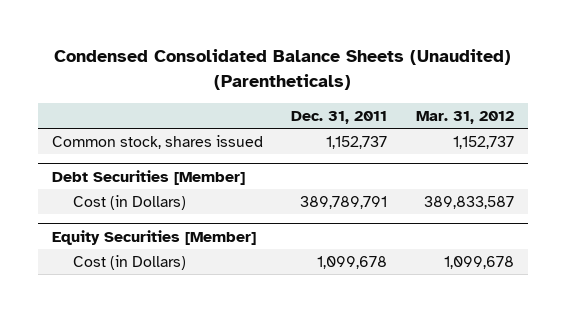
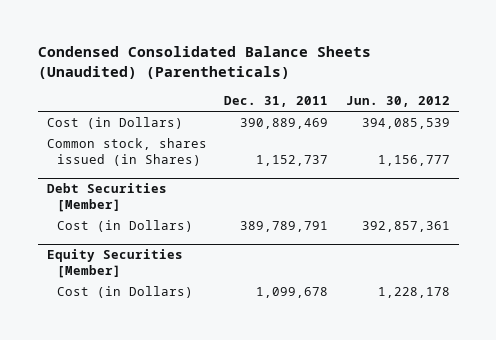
- | Dec. 31, 2011 | Mar. 31, 2012
+ | Dec. 31, 2011 | Jun. 30, 2012
- Common stock, shares issued | 1,152,737 | 1,152,737
+ Cost (in Dollars) | 390,889,469 | 394,085,539
+ Common stock, shares issued (in Shares) | 1,152,737 | 1,156,777

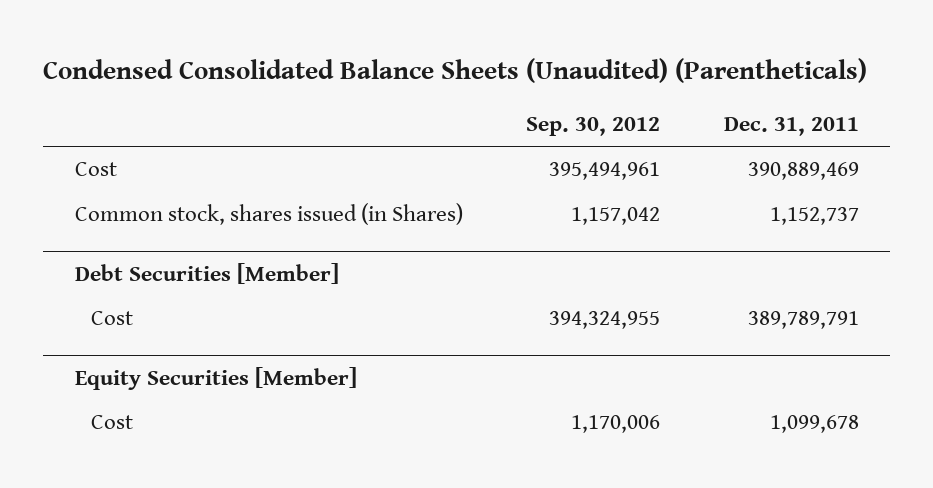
- | Dec. 31, 2011 | Jun. 30, 2012
+ | Sep. 30, 2012 | Dec. 31, 2011
- Cost (in Dollars) | 390,889,469 | 394,085,539
+ Cost | 395,494,961 | 390,889,469
@ Debt Securities [Member]
- Cost (in Dollars) | 389,789,791 | 392,857,361
+ Cost | 394,324,955 | 389,789,791
@ Equity Securities [Member]
- Cost (in Dollars) | 1,099,678 | 1,228,178
+ Cost | 1,170,006 | 1,099,678

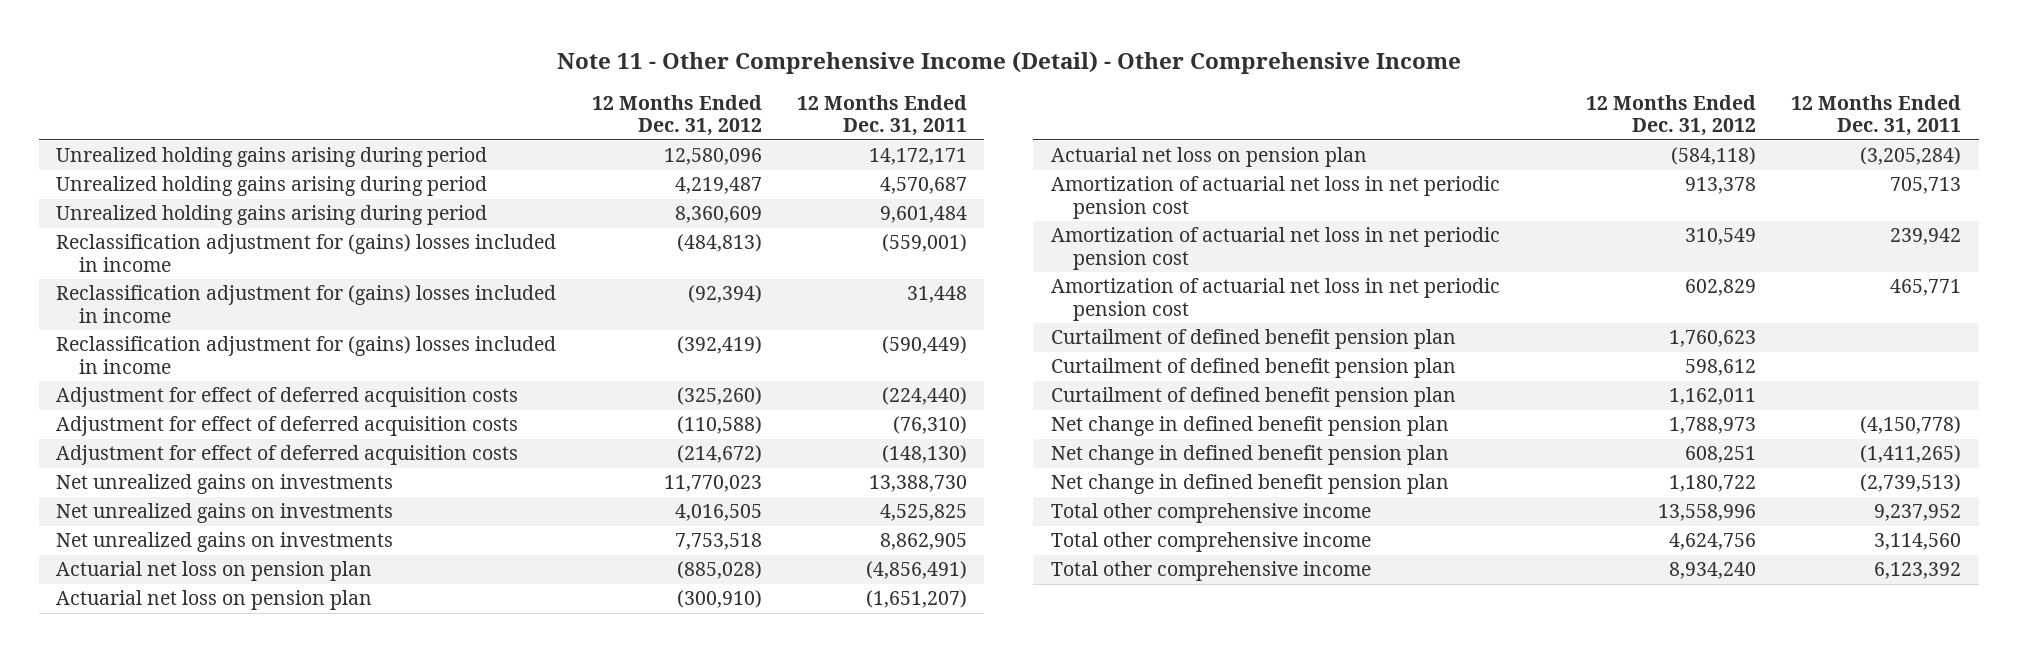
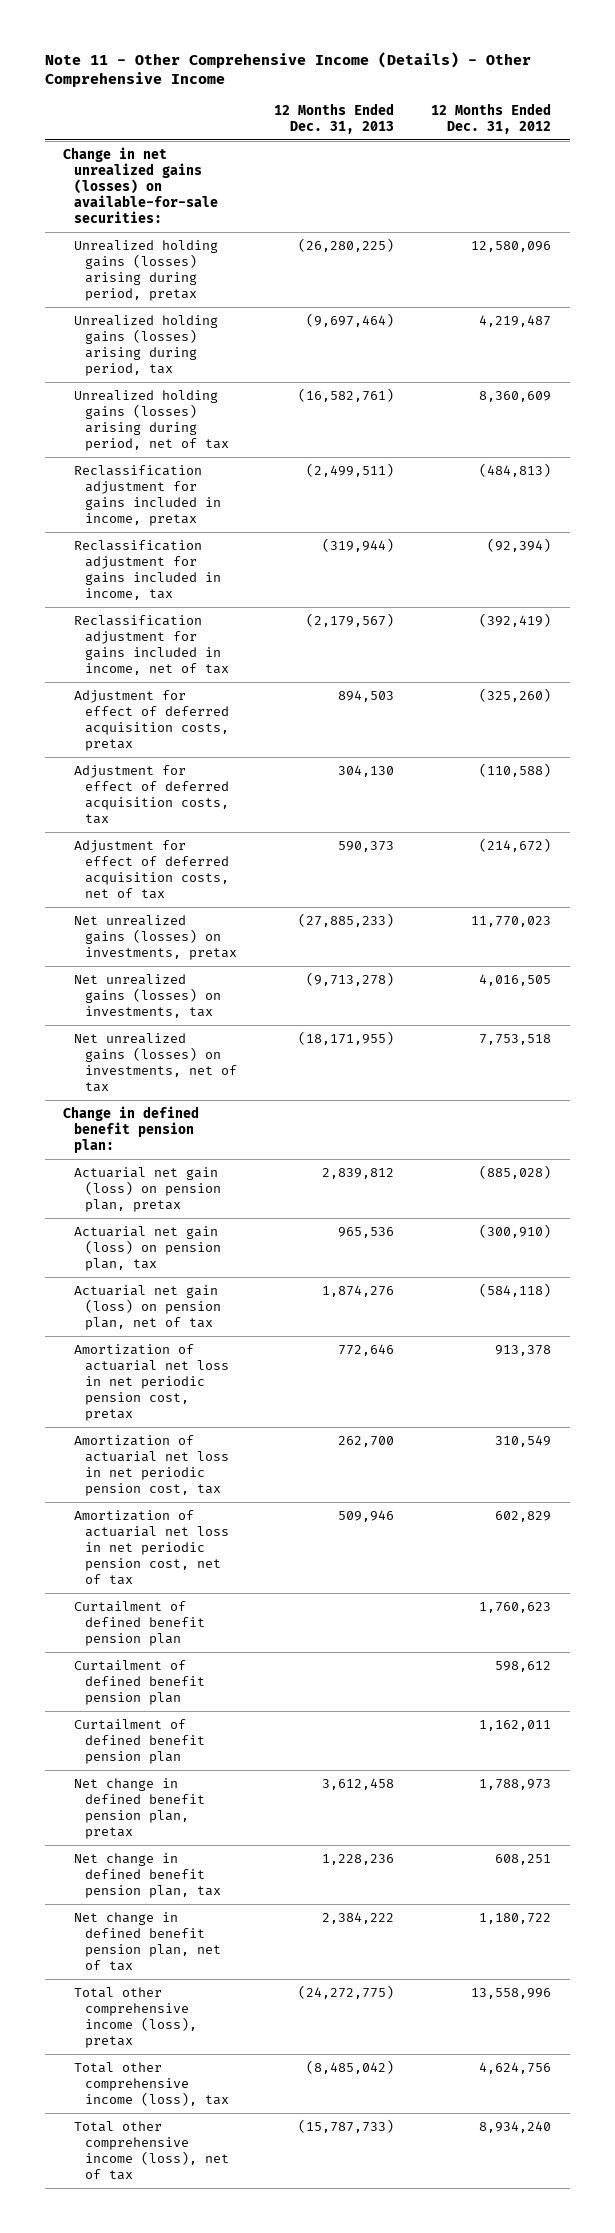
- Note 11 - Other Comprehensive Income (Detail) - Other Comprehensive Income
+ Note 11 - Other Comprehensive Income (Details) - Other Comprehensive Income
- | 12 Months Ended Dec. 31, 2012 | 12 Months Ended Dec. 31, 2011
+ | 12 Months Ended Dec. 31, 2013 | 12 Months Ended Dec. 31, 2012
- Unrealized holding gains arising during period | 12,580,096 | 14,172,171
- Unrealized holding gains arising during period | 4,219,487 | 4,570,687
- Unrealized holding gains arising during period | 8,360,609 | 9,601,484
- Reclassification adjustment for (gains) losses included in income | (484,813) | (559,001)
- Reclassification adjustment for (gains) losses included in income | (92,394) | 31,448
- Reclassification adjustment for (gains) losses included in income | (392,419) | (590,449)
- Adjustment for effect of deferred acquisition costs | (325,260) | (224,440)
- Adjustment for effect of deferred acquisition costs | (110,588) | (76,310)
- Adjustment for effect of deferred acquisition costs | (214,672) | (148,130)
- Net unrealized gains on investments | 11,770,023 | 13,388,730
- Net unrealized gains on investments | 4,016,505 | 4,525,825
- Net unrealized gains on investments | 7,753,518 | 8,862,905
- Actuarial net loss on pension plan | (885,028) | (4,856,491)
- Actuarial net loss on pension plan | (300,910) | (1,651,207)
- Actuarial net loss on pension plan | (584,118) | (3,205,284)
- Amortization of actuarial net loss in net periodic pension cost | 913,378 | 705,713
- Amortization of actuarial net loss in net periodic pension cost | 310,549 | 239,942
- Amortization of actuarial net loss in net periodic pension cost | 602,829 | 465,771
+ Change in net unrealized gains (losses) on available-for-sale securities:
+ Unrealized holding gains (losses) arising during period, pretax | (26,280,225) | 12,580,096
+ Unrealized holding gains (losses) arising during period, tax | (9,697,464) | 4,219,487
+ Unrealized holding gains (losses) arising during period, net of tax | (16,582,761) | 8,360,609
+ Reclassification adjustment for gains included in income, pretax | (2,499,511) | (484,813)
+ Reclassification adjustment for gains included in income, tax | (319,944) | (92,394)
+ Reclassification adjustment for gains included in income, net of tax | (2,179,567) | (392,419)
+ Adjustment for effect of deferred acquisition costs, pretax | 894,503 | (325,260)
+ Adjustment for effect of deferred acquisition costs, tax | 304,130 | (110,588)
+ Adjustment for effect of deferred acquisition costs, net of tax | 590,373 | (214,672)
+ Net unrealized gains (losses) on investments, pretax | (27,885,233) | 11,770,023
+ Net unrealized gains (losses) on investments, tax | (9,713,278) | 4,016,505
+ Net unrealized gains (losses) on investments, net of tax | (18,171,955) | 7,753,518
+ Change in defined benefit pension plan:
+ Actuarial net gain (loss) on pension plan, pretax | 2,839,812 | (885,028)
+ Actuarial net gain (loss) on pension plan, tax | 965,536 | (300,910)
+ Actuarial net gain (loss) on pension plan, net of tax | 1,874,276 | (584,118)
+ Amortization of actuarial net loss in net periodic pension cost, pretax | 772,646 | 913,378
+ Amortization of actuarial net loss in net periodic pension cost, tax | 262,700 | 310,549
+ Amortization of actuarial net loss in net periodic pension cost, net of tax | 509,946 | 602,829
- Net change in defined benefit pension plan | 1,788,973 | (4,150,778)
- Net change in defined benefit pension plan | 608,251 | (1,411,265)
- Net change in defined benefit pension plan | 1,180,722 | (2,739,513)
- Total other comprehensive income | 13,558,996 | 9,237,952
- Total other comprehensive income | 4,624,756 | 3,114,560
- Total other comprehensive income | 8,934,240 | 6,123,392
+ Net change in defined benefit pension plan, pretax | 3,612,458 | 1,788,973
+ Net change in defined benefit pension plan, tax | 1,228,236 | 608,251
+ Net change in defined benefit pension plan, net of tax | 2,384,222 | 1,180,722
+ Total other comprehensive income (loss), pretax | (24,272,775) | 13,558,996
+ Total other comprehensive income (loss), tax | (8,485,042) | 4,624,756
+ Total other comprehensive income (loss), net of tax | (15,787,733) | 8,934,240

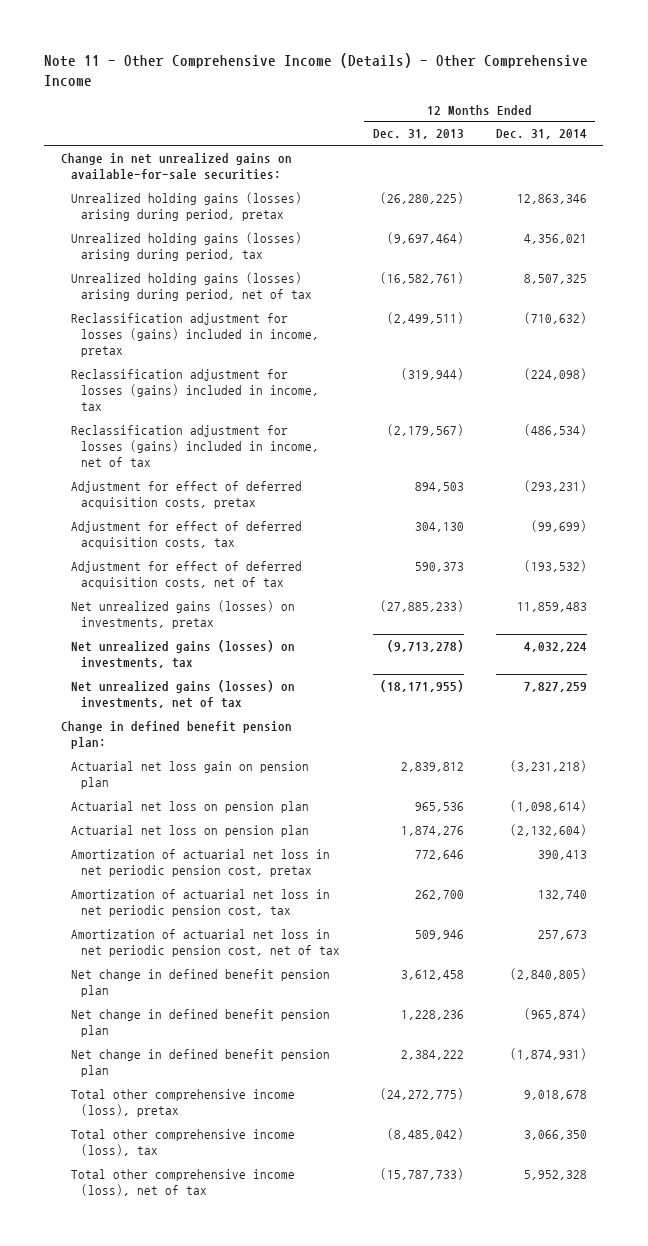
- | 12 Months Ended Dec. 31, 2013 | 12 Months Ended Dec. 31, 2012
+ | 12 Months Ended Dec. 31, 2013 | 12 Months Ended Dec. 31, 2014
- Change in net unrealized gains (losses) on available-for-sale securities:
+ Change in net unrealized gains on available-for-sale securities:
- Reclassification adjustment for gains included in income, pretax | (2,499,511) | (484,813)
- Reclassification adjustment for gains included in income, tax | (319,944) | (92,394)
- Reclassification adjustment for gains included in income, net of tax | (2,179,567) | (392,419)
+ Reclassification adjustment for losses (gains) included in income, pretax | (2,499,511) | (710,632)
+ Reclassification adjustment for losses (gains) included in income, tax | (319,944) | (224,098)
+ Reclassification adjustment for losses (gains) included in income, net of tax | (2,179,567) | (486,534)
- Actuarial net gain (loss) on pension plan, pretax | 2,839,812 | (885,028)
- Actuarial net gain (loss) on pension plan, tax | 965,536 | (300,910)
- Actuarial net gain (loss) on pension plan, net of tax | 1,874,276 | (584,118)
+ Actuarial net loss gain on pension plan | 2,839,812 | (3,231,218)
+ Actuarial net loss on pension plan | 965,536 | (1,098,614)
+ Actuarial net loss on pension plan | 1,874,276 | (2,132,604)
- Curtailment of defined benefit pension plan | | 1,760,623
- Curtailment of defined benefit pension plan | | 598,612
- Curtailment of defined benefit pension plan | | 1,162,011
- Net change in defined benefit pension plan, pretax | 3,612,458 | 1,788,973
- Net change in defined benefit pension plan, tax | 1,228,236 | 608,251
- Net change in defined benefit pension plan, net of tax | 2,384,222 | 1,180,722
+ Net change in defined benefit pension plan | 3,612,458 | (2,840,805)
+ Net change in defined benefit pension plan | 1,228,236 | (965,874)
+ Net change in defined benefit pension plan | 2,384,222 | (1,874,931)

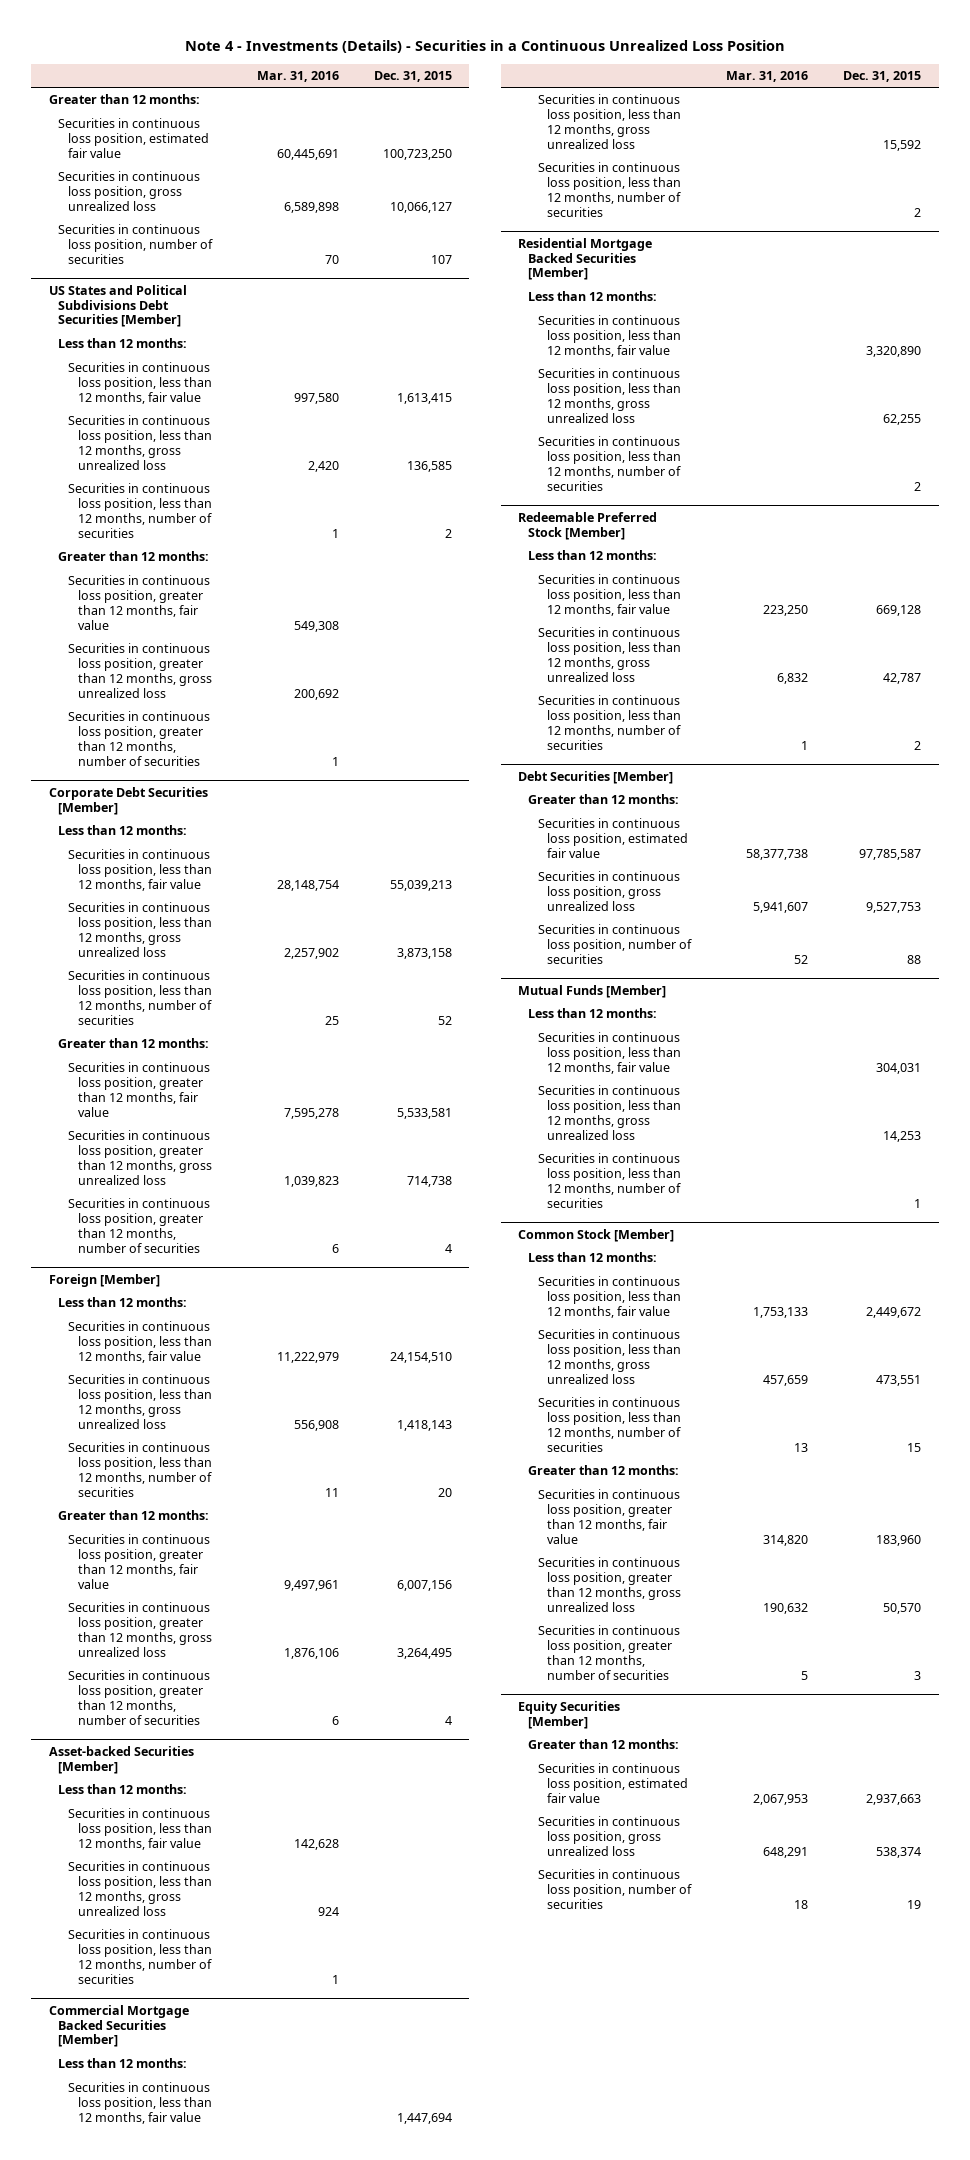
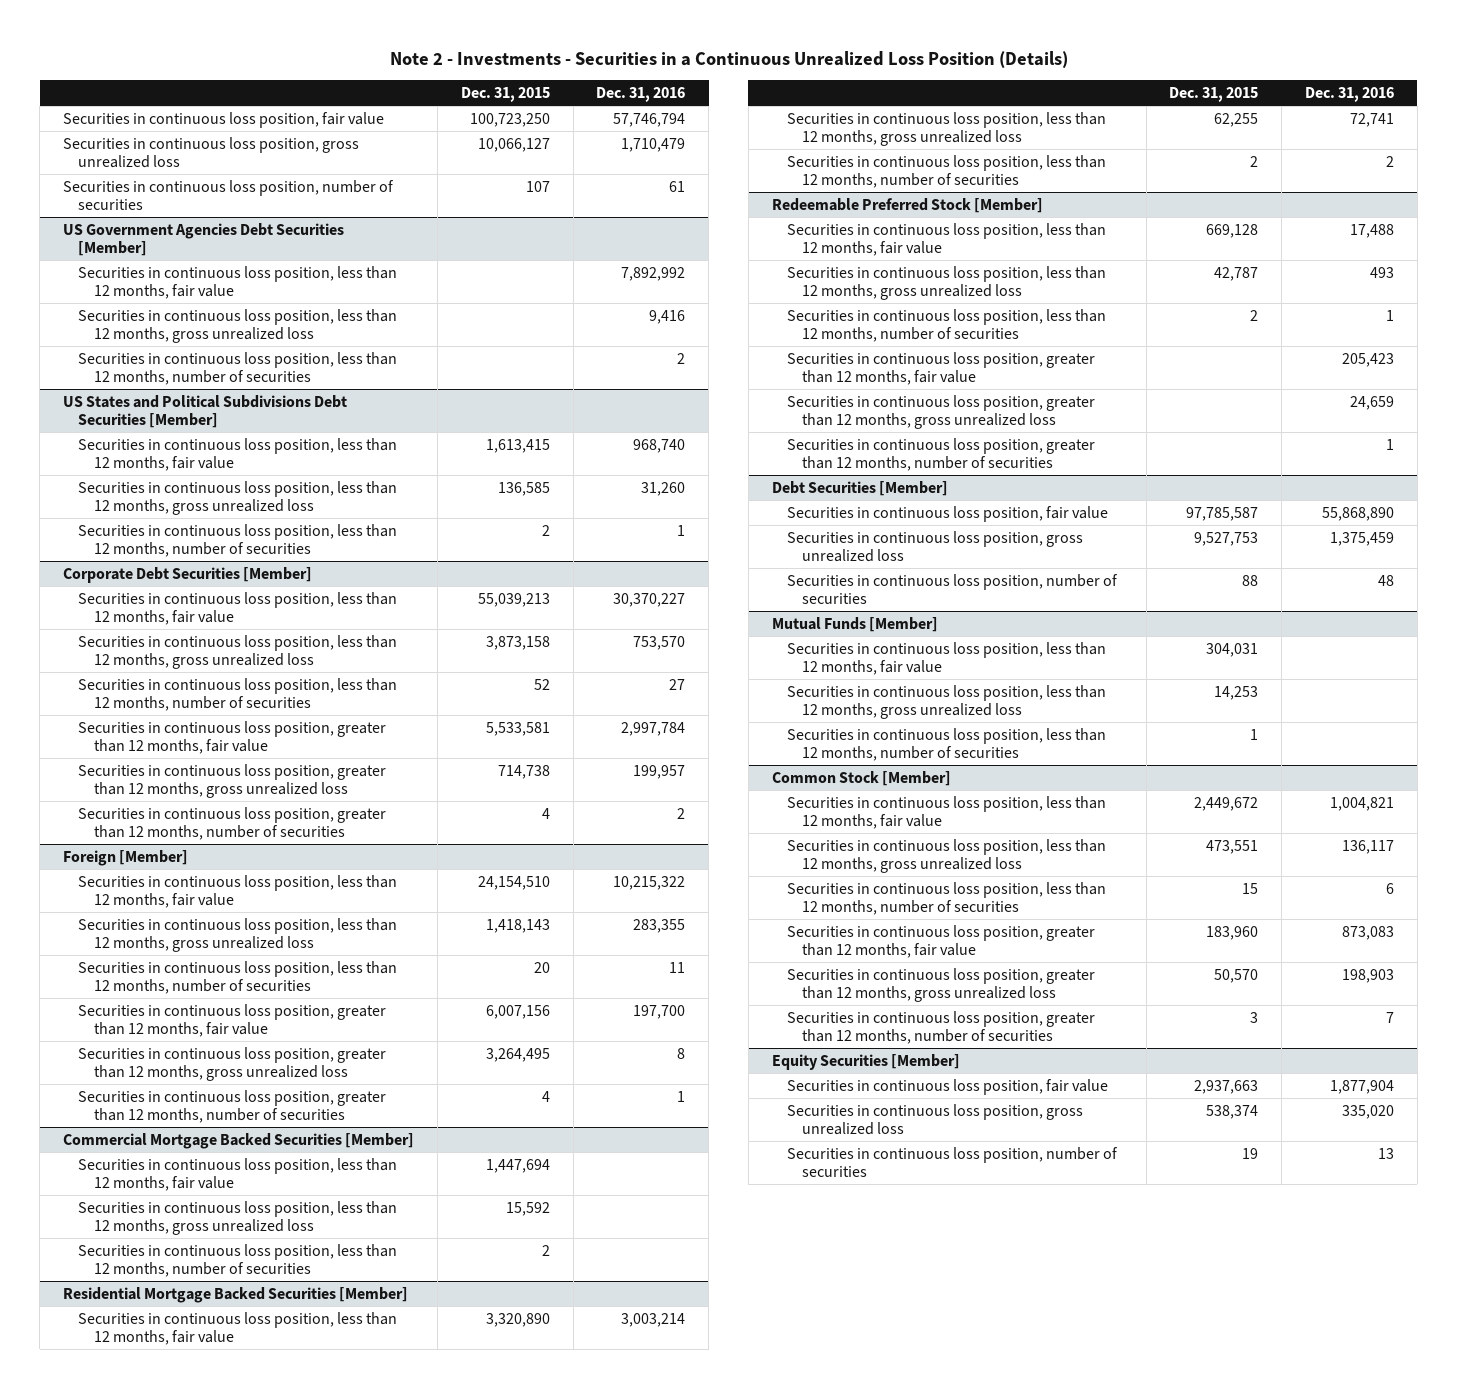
- Note 4 - Investments (Details) - Securities in a Continuous Unrealized Loss Position
+ Note 2 - Investments - Securities in a Continuous Unrealized Loss Position (Details)
- | Mar. 31, 2016 | Dec. 31, 2015
+ | Dec. 31, 2015 | Dec. 31, 2016
- Greater than 12 months:
- Securities in continuous loss position, estimated fair value | 60,445,691 | 100,723,250
+ Securities in continuous loss position, fair value | 100,723,250 | 57,746,794
+ US Government Agencies Debt Securities [Member]
+ Securities in continuous loss position, less than 12 months, fair value | | 7,892,992
+ Securities in continuous loss position, less than 12 months, gross unrealized loss | | 9,416
+ Securities in continuous loss position, less than 12 months, number of securities | | 2
@ US States and Political Subdivisions Debt Securities [Member]
- Less than 12 months:
- Greater than 12 months:
- Securities in continuous loss position, greater than 12 months, fair value | 549,308 |
- Securities in continuous loss position, greater than 12 months, gross unrealized loss | 200,692 |
- Securities in continuous loss position, greater than 12 months, number of securities | 1 |
@ Corporate Debt Securities [Member]
- Less than 12 months:
- Greater than 12 months:
@ Foreign [Member]
- Less than 12 months:
- Greater than 12 months:
- Asset-backed Securities [Member]
- Less than 12 months:
- Securities in continuous loss position, less than 12 months, fair value | 142,628 |
- Securities in continuous loss position, less than 12 months, gross unrealized loss | 924 |
- Securities in continuous loss position, less than 12 months, number of securities | 1 |
@ Commercial Mortgage Backed Securities [Member]
- Less than 12 months:
@ Residential Mortgage Backed Securities [Member]
- Less than 12 months:
@ Redeemable Preferred Stock [Member]
- Less than 12 months:
+ Securities in continuous loss position, greater than 12 months, fair value | | 205,423
+ Securities in continuous loss position, greater than 12 months, gross unrealized loss | | 24,659
+ Securities in continuous loss position, greater than 12 months, number of securities | | 1
@ Debt Securities [Member]
- Greater than 12 months:
- Securities in continuous loss position, estimated fair value | 58,377,738 | 97,785,587
+ Securities in continuous loss position, fair value | 97,785,587 | 55,868,890
@ Mutual Funds [Member]
- Less than 12 months:
@ Common Stock [Member]
- Less than 12 months:
- Greater than 12 months:
@ Equity Securities [Member]
- Greater than 12 months:
- Securities in continuous loss position, estimated fair value | 2,067,953 | 2,937,663
+ Securities in continuous loss position, fair value | 2,937,663 | 1,877,904

